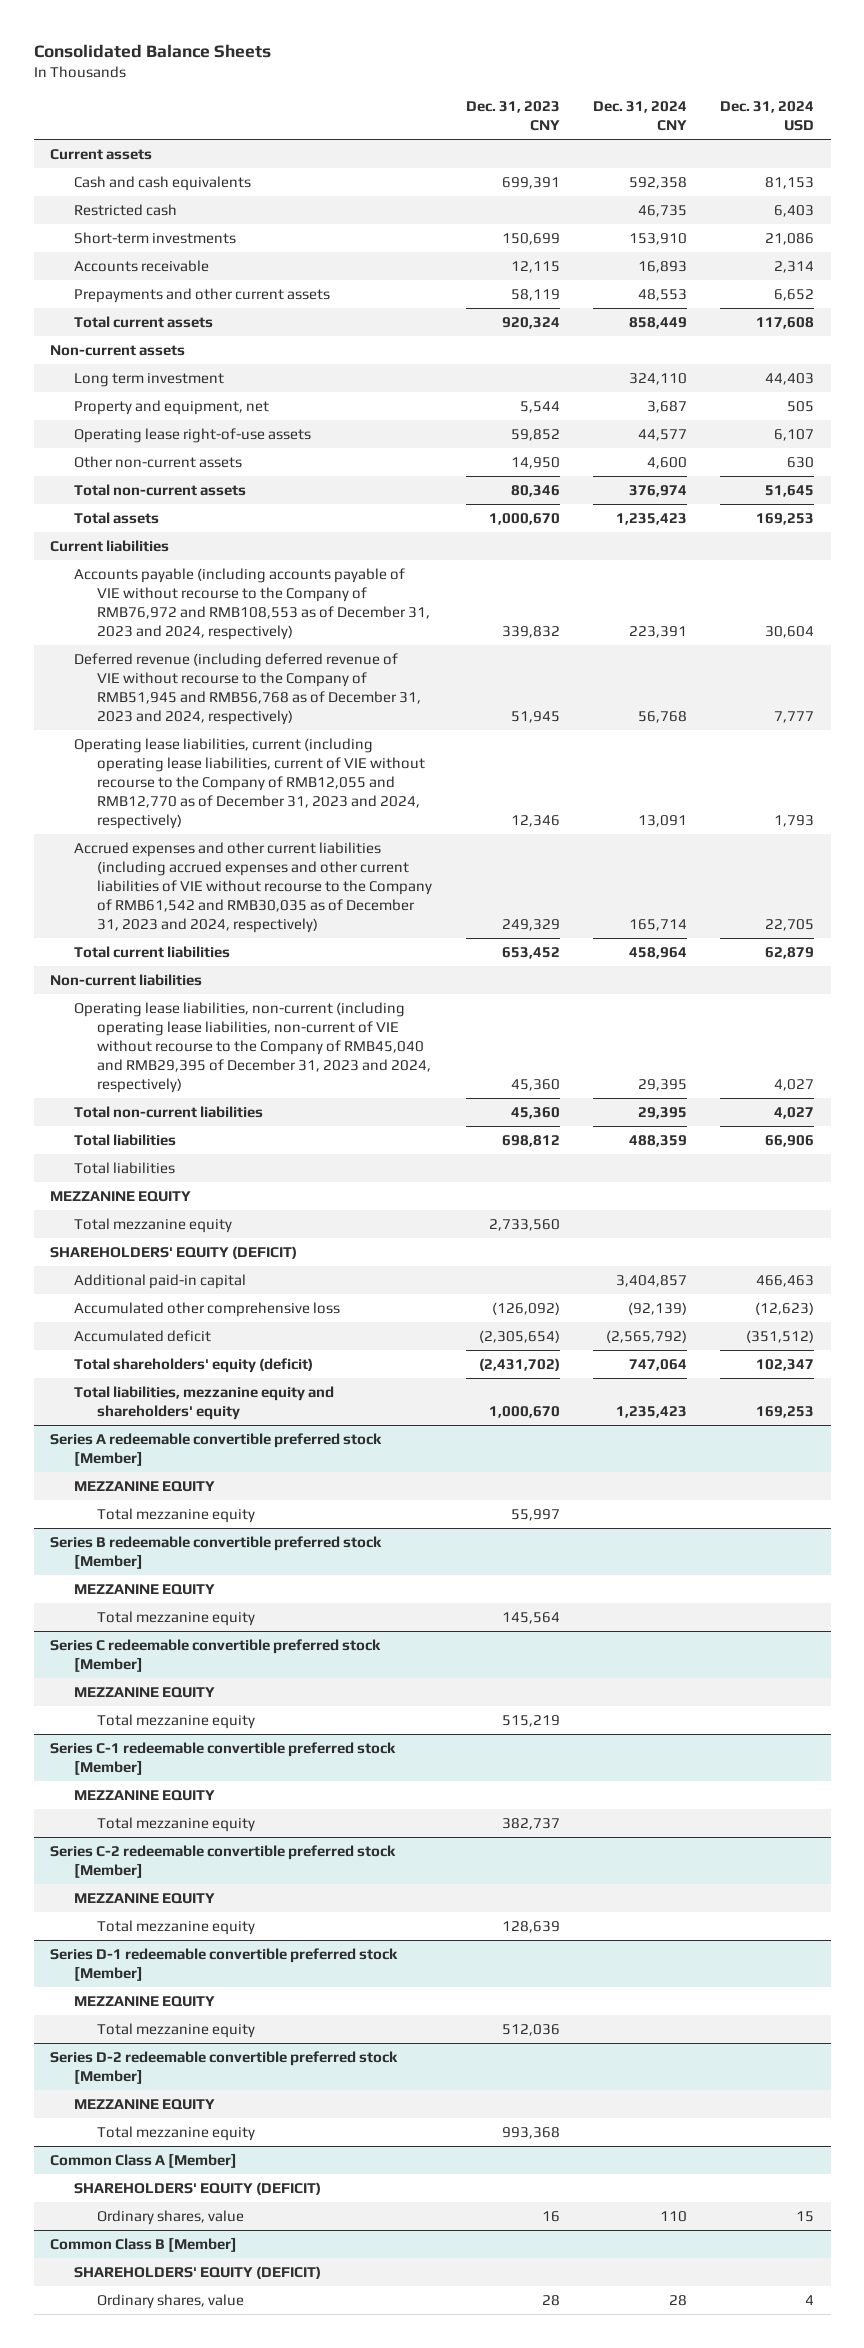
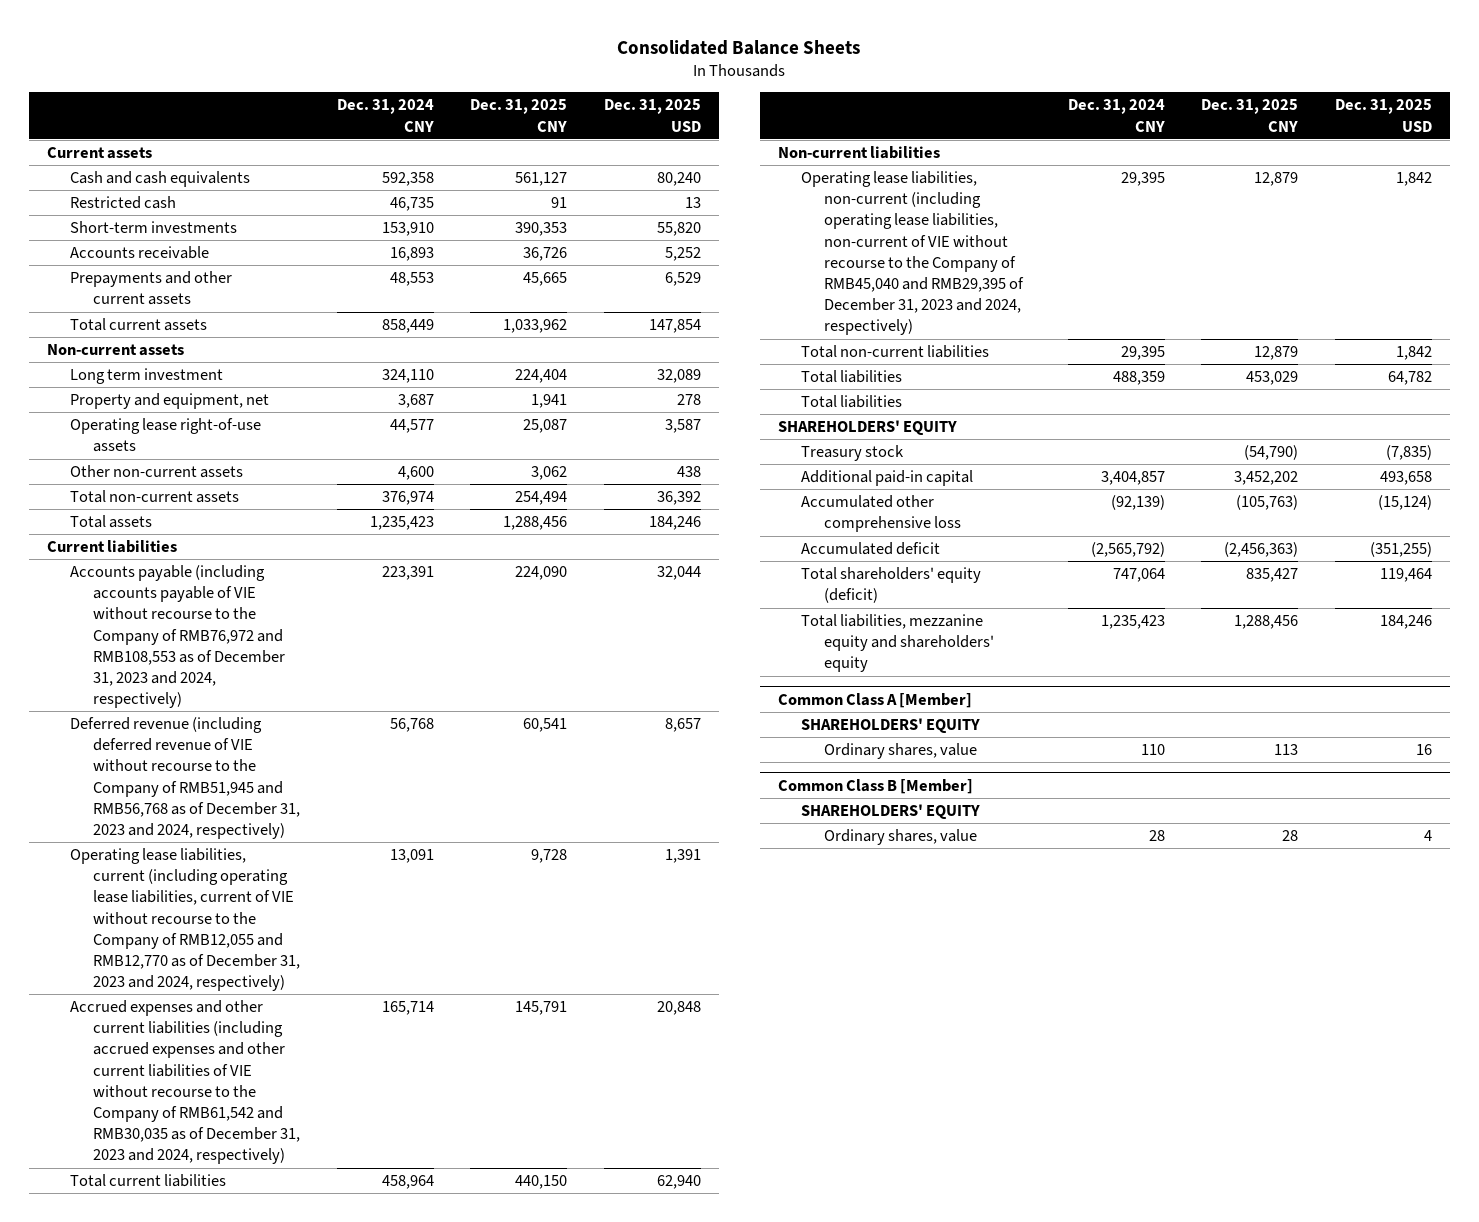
- | Dec. 31, 2023 CNY | Dec. 31, 2024 CNY | Dec. 31, 2024 USD
+ | Dec. 31, 2024 CNY | Dec. 31, 2025 CNY | Dec. 31, 2025 USD
- MEZZANINE EQUITY
- Total mezzanine equity | 2,733,560 | |
- SHAREHOLDERS' EQUITY (DEFICIT)
+ SHAREHOLDERS' EQUITY
+ Treasury stock | | (54,790) | (7,835)
- Series A redeemable convertible preferred stock [Member]
- MEZZANINE EQUITY
- Total mezzanine equity | 55,997 | |
- Series B redeemable convertible preferred stock [Member]
- MEZZANINE EQUITY
- Total mezzanine equity | 145,564 | |
- Series C redeemable convertible preferred stock [Member]
- MEZZANINE EQUITY
- Total mezzanine equity | 515,219 | |
- Series C-1 redeemable convertible preferred stock [Member]
- MEZZANINE EQUITY
- Total mezzanine equity | 382,737 | |
- Series C-2 redeemable convertible preferred stock [Member]
- MEZZANINE EQUITY
- Total mezzanine equity | 128,639 | |
- Series D-1 redeemable convertible preferred stock [Member]
- MEZZANINE EQUITY
- Total mezzanine equity | 512,036 | |
- Series D-2 redeemable convertible preferred stock [Member]
- MEZZANINE EQUITY
- Total mezzanine equity | 993,368 | |
@ Common Class A [Member]
- SHAREHOLDERS' EQUITY (DEFICIT)
+ SHAREHOLDERS' EQUITY
@ Common Class B [Member]
- SHAREHOLDERS' EQUITY (DEFICIT)
+ SHAREHOLDERS' EQUITY

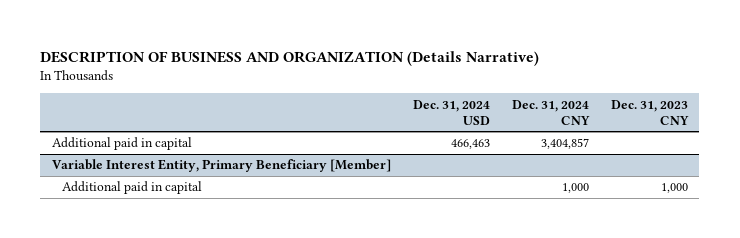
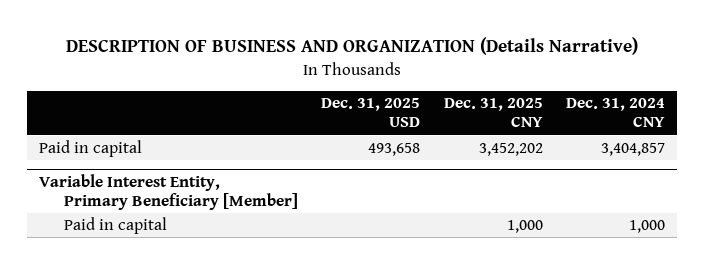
- | Dec. 31, 2024 USD | Dec. 31, 2024 CNY | Dec. 31, 2023 CNY
+ | Dec. 31, 2025 USD | Dec. 31, 2025 CNY | Dec. 31, 2024 CNY
- Additional paid in capital | 466,463 | 3,404,857 |
+ Paid in capital | 493,658 | 3,452,202 | 3,404,857
@ Variable Interest Entity, Primary Beneficiary [Member]
- Additional paid in capital | | 1,000 | 1,000
+ Paid in capital | | 1,000 | 1,000

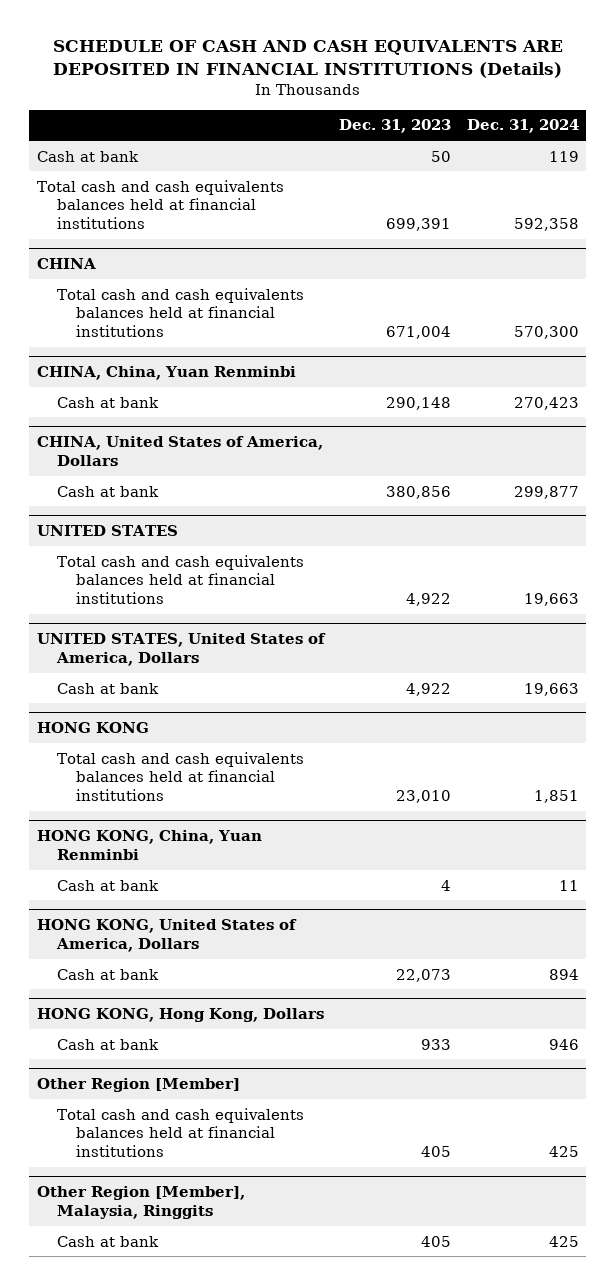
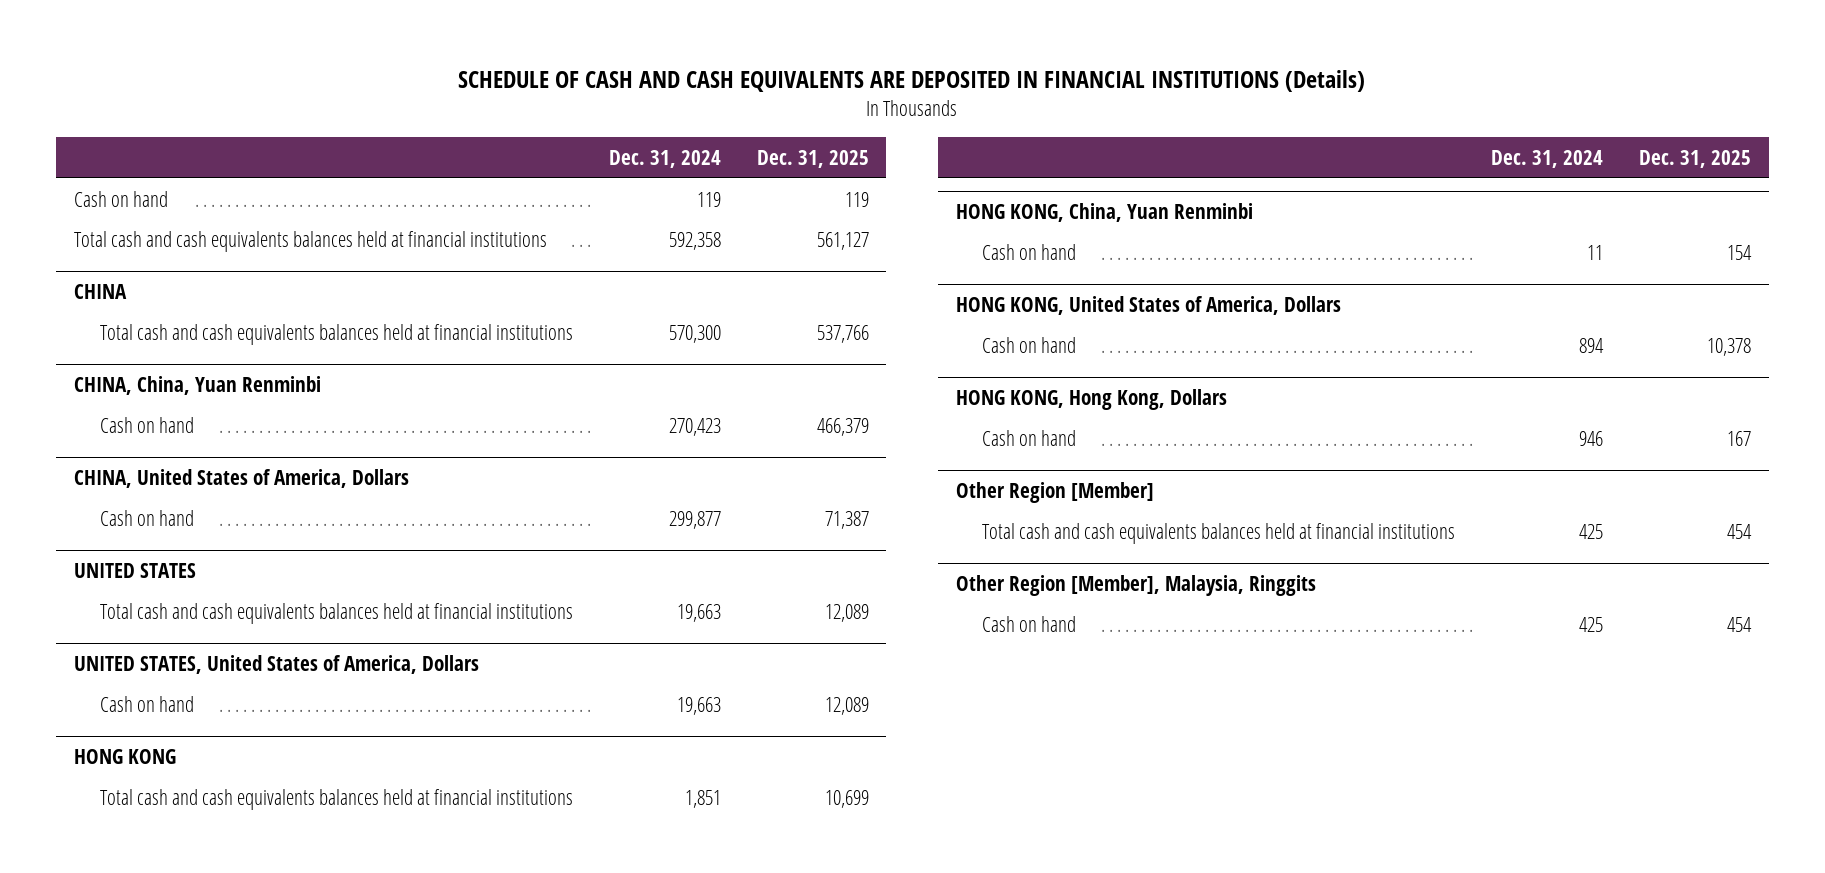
- | Dec. 31, 2023 | Dec. 31, 2024
+ | Dec. 31, 2024 | Dec. 31, 2025
- Cash at bank | 50 | 119
+ Cash on hand | 119 | 119
@ CHINA, China, Yuan Renminbi
- Cash at bank | 290,148 | 270,423
+ Cash on hand | 270,423 | 466,379
@ CHINA, United States of America, Dollars
- Cash at bank | 380,856 | 299,877
+ Cash on hand | 299,877 | 71,387
@ UNITED STATES, United States of America, Dollars
- Cash at bank | 4,922 | 19,663
+ Cash on hand | 19,663 | 12,089
@ HONG KONG, China, Yuan Renminbi
- Cash at bank | 4 | 11
+ Cash on hand | 11 | 154
@ HONG KONG, United States of America, Dollars
- Cash at bank | 22,073 | 894
+ Cash on hand | 894 | 10,378
@ HONG KONG, Hong Kong, Dollars
- Cash at bank | 933 | 946
+ Cash on hand | 946 | 167
@ Other Region [Member], Malaysia, Ringgits
- Cash at bank | 405 | 425
+ Cash on hand | 425 | 454

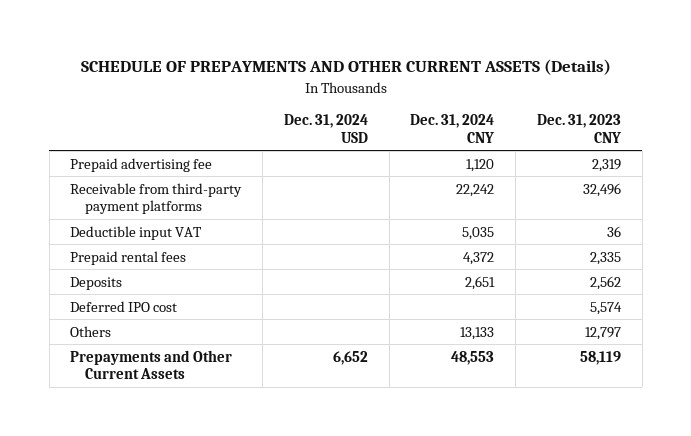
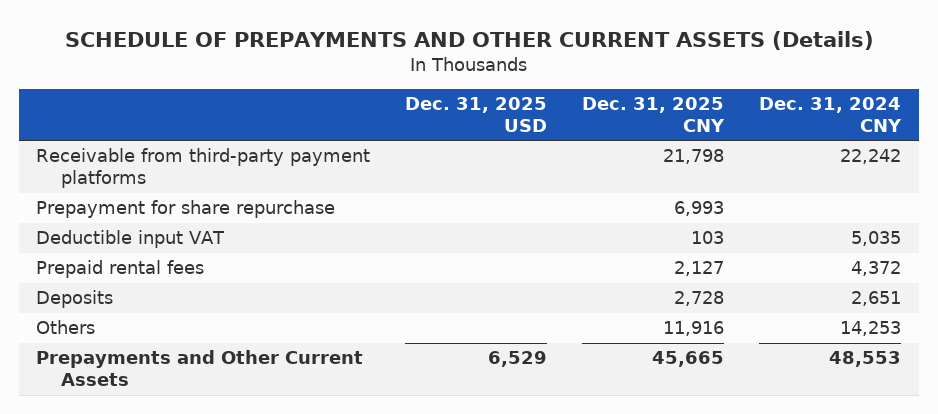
- | Dec. 31, 2024 USD | Dec. 31, 2024 CNY | Dec. 31, 2023 CNY
+ | Dec. 31, 2025 USD | Dec. 31, 2025 CNY | Dec. 31, 2024 CNY
- Prepaid advertising fee | | 1,120 | 2,319
+ Prepayment for share repurchase | | 6,993 |
- Deferred IPO cost | | | 5,574
- Others | | 13,133 | 12,797
+ Others | | 11,916 | 14,253

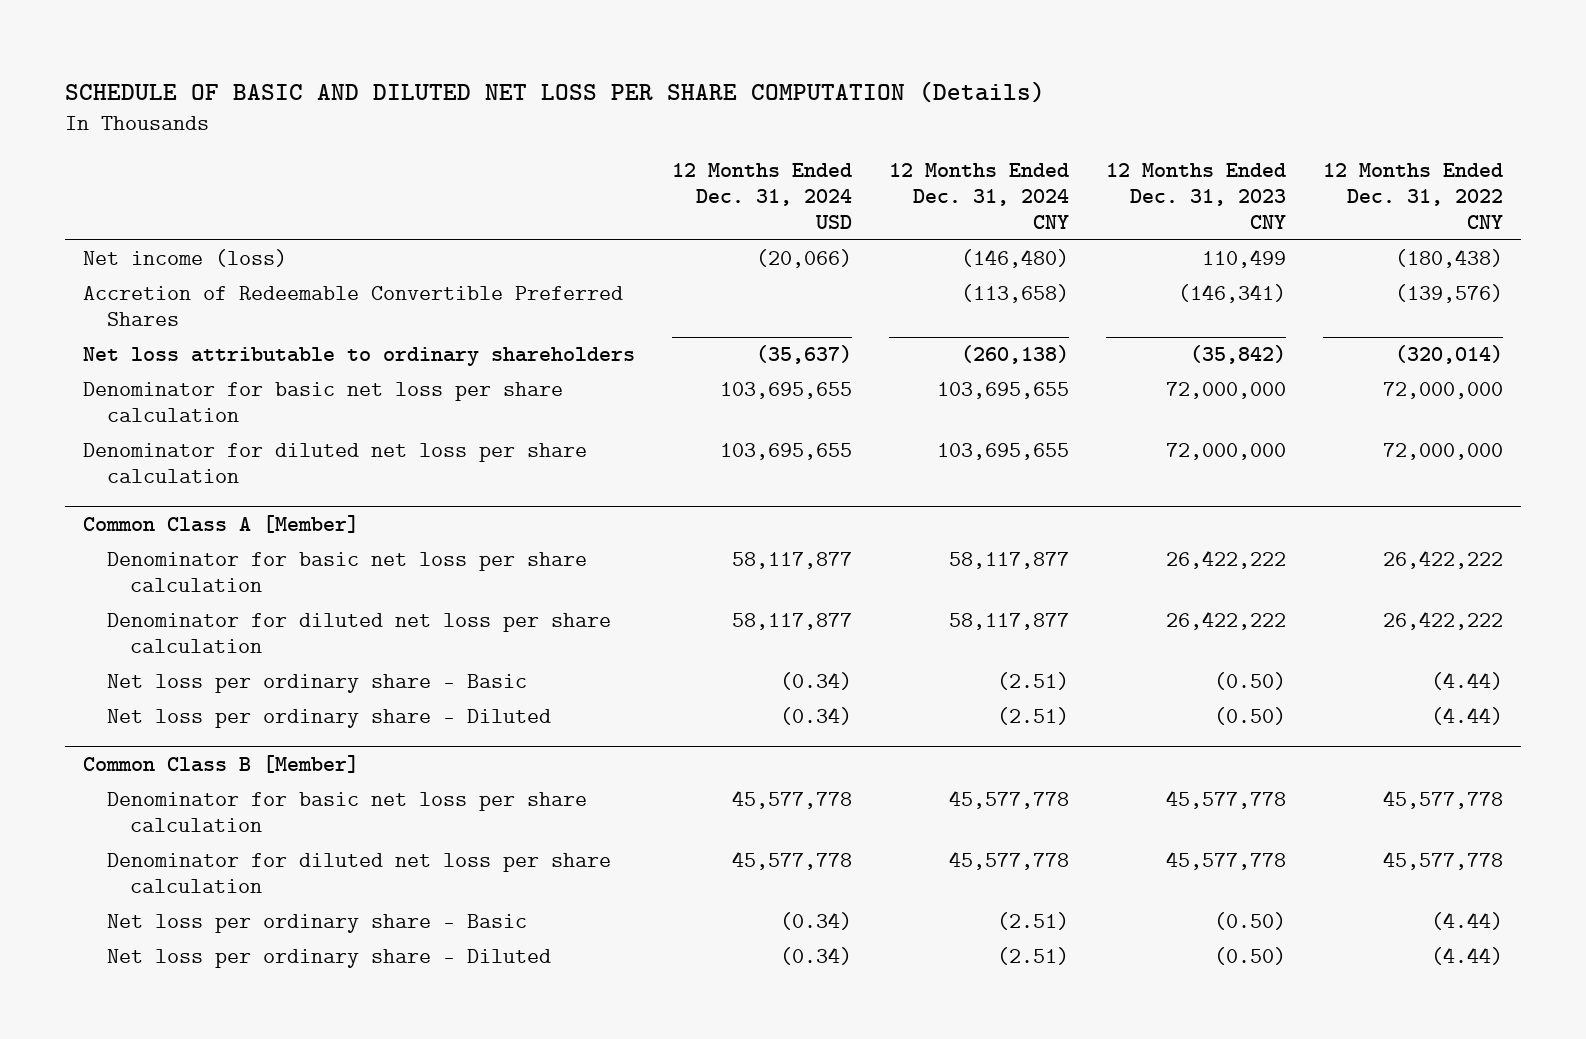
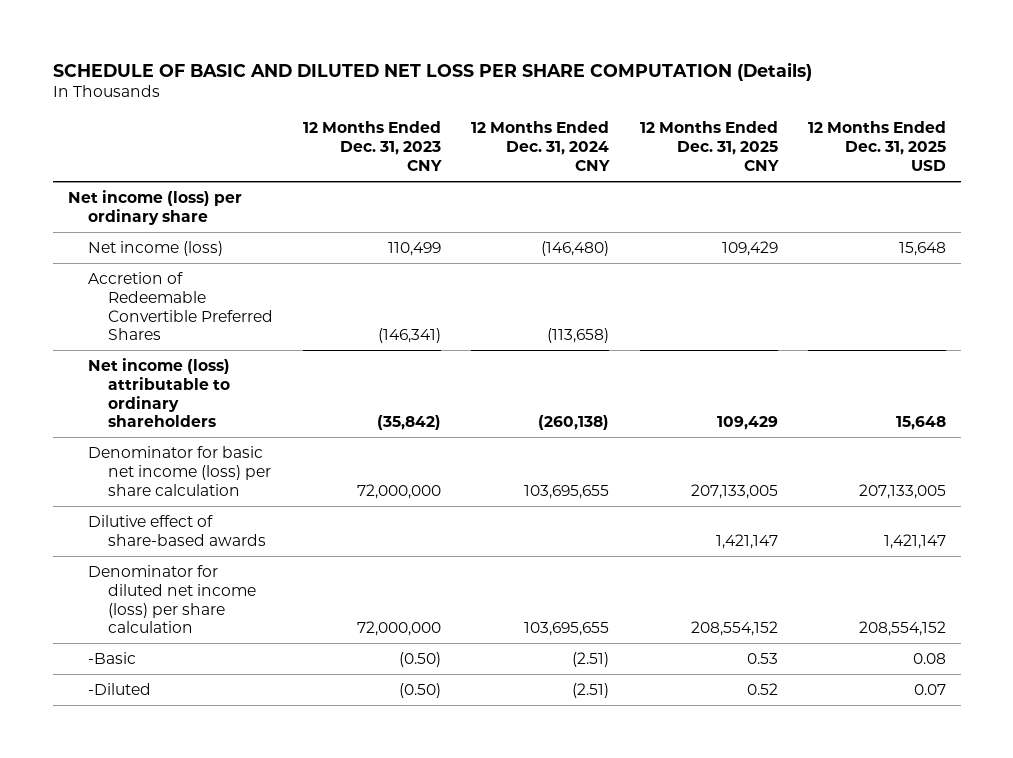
- | 12 Months Ended Dec. 31, 2024 USD | 12 Months Ended Dec. 31, 2024 CNY | 12 Months Ended Dec. 31, 2023 CNY | 12 Months Ended Dec. 31, 2022 CNY
+ | 12 Months Ended Dec. 31, 2023 CNY | 12 Months Ended Dec. 31, 2024 CNY | 12 Months Ended Dec. 31, 2025 CNY | 12 Months Ended Dec. 31, 2025 USD
+ Net income (loss) per ordinary share
- Net loss attributable to ordinary shareholders | (35,637) | (260,138) | (35,842) | (320,014)
- Denominator for basic net loss per share calculation | 103,695,655 | 103,695,655 | 72,000,000 | 72,000,000
- Denominator for diluted net loss per share calculation | 103,695,655 | 103,695,655 | 72,000,000 | 72,000,000
- Common Class A [Member]
- Denominator for basic net loss per share calculation | 58,117,877 | 58,117,877 | 26,422,222 | 26,422,222
- Denominator for diluted net loss per share calculation | 58,117,877 | 58,117,877 | 26,422,222 | 26,422,222
- Net loss per ordinary share - Basic | (0.34) | (2.51) | (0.50) | (4.44)
- Net loss per ordinary share - Diluted | (0.34) | (2.51) | (0.50) | (4.44)
- Common Class B [Member]
- Denominator for basic net loss per share calculation | 45,577,778 | 45,577,778 | 45,577,778 | 45,577,778
- Denominator for diluted net loss per share calculation | 45,577,778 | 45,577,778 | 45,577,778 | 45,577,778
- Net loss per ordinary share - Basic | (0.34) | (2.51) | (0.50) | (4.44)
- Net loss per ordinary share - Diluted | (0.34) | (2.51) | (0.50) | (4.44)
+ Net income (loss) attributable to ordinary shareholders | (35,842) | (260,138) | 109,429 | 15,648
+ Denominator for basic net income (loss) per share calculation | 72,000,000 | 103,695,655 | 207,133,005 | 207,133,005
+ Dilutive effect of share-based awards | | | 1,421,147 | 1,421,147
+ Denominator for diluted net income (loss) per share calculation | 72,000,000 | 103,695,655 | 208,554,152 | 208,554,152
+ -Basic | (0.50) | (2.51) | 0.53 | 0.08
+ -Diluted | (0.50) | (2.51) | 0.52 | 0.07

